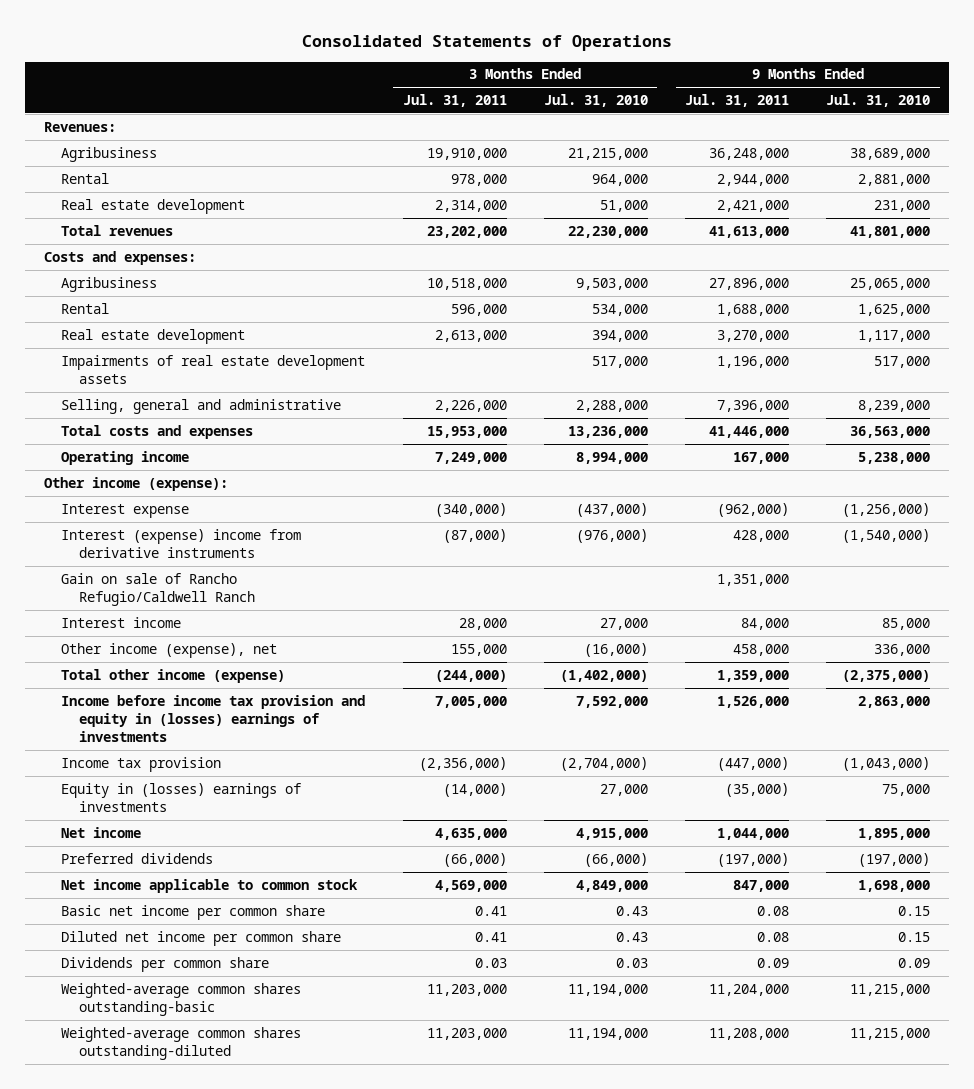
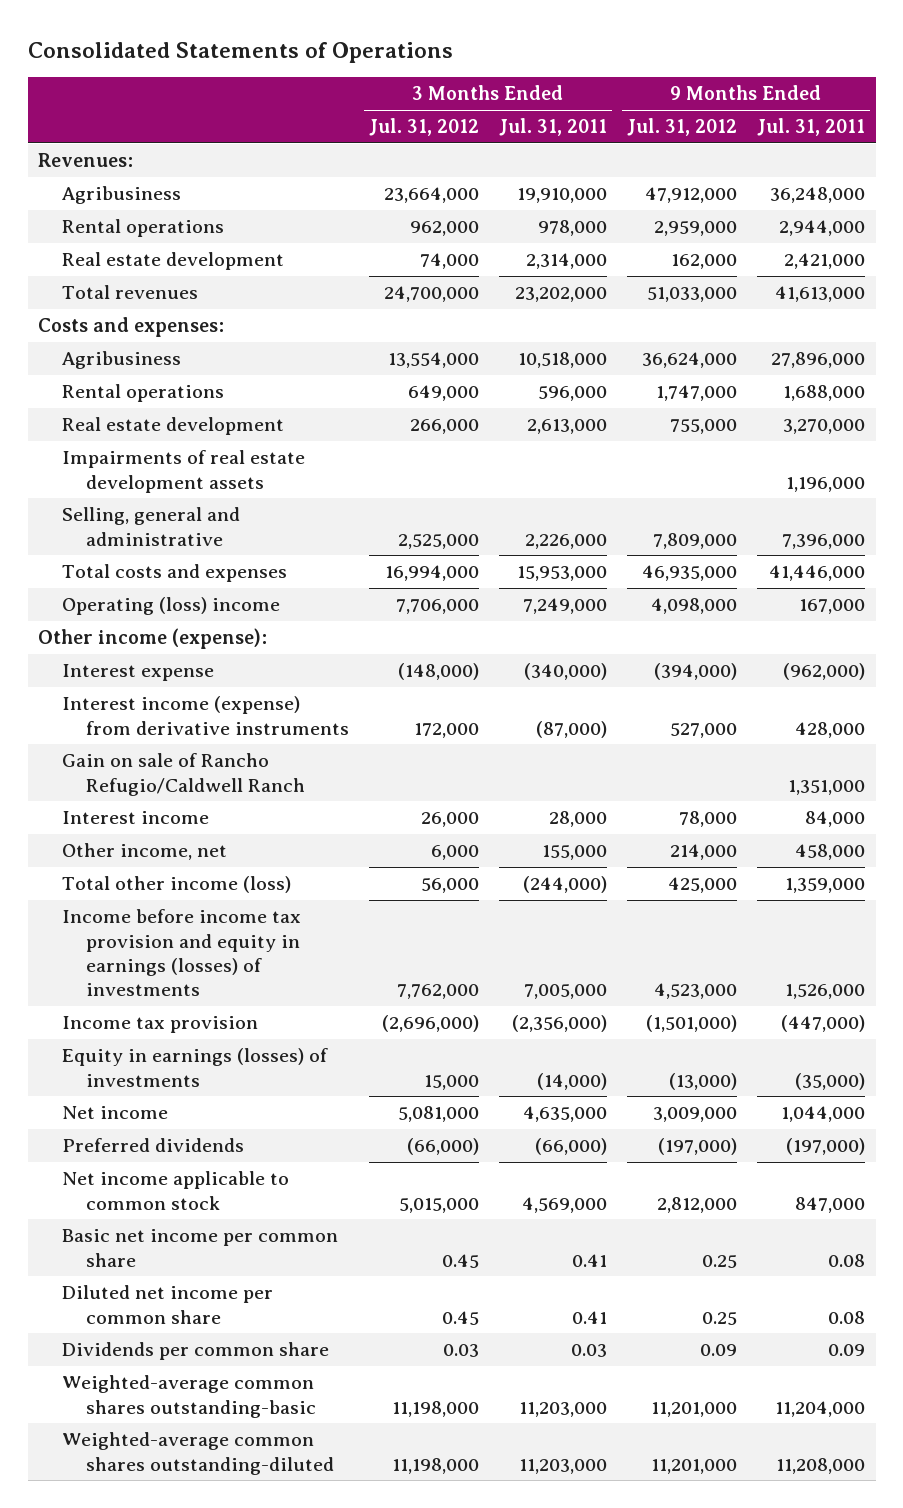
- | 3 Months Ended Jul. 31, 2011 | 3 Months Ended Jul. 31, 2010 | 9 Months Ended Jul. 31, 2011 | 9 Months Ended Jul. 31, 2010
+ | 3 Months Ended Jul. 31, 2012 | 3 Months Ended Jul. 31, 2011 | 9 Months Ended Jul. 31, 2012 | 9 Months Ended Jul. 31, 2011
- Rental | 978,000 | 964,000 | 2,944,000 | 2,881,000
+ Rental operations | 962,000 | 978,000 | 2,959,000 | 2,944,000
- Rental | 596,000 | 534,000 | 1,688,000 | 1,625,000
+ Rental operations | 649,000 | 596,000 | 1,747,000 | 1,688,000
- Operating income | 7,249,000 | 8,994,000 | 167,000 | 5,238,000
+ Operating (loss) income | 7,706,000 | 7,249,000 | 4,098,000 | 167,000
- Interest (expense) income from derivative instruments | (87,000) | (976,000) | 428,000 | (1,540,000)
+ Interest income (expense) from derivative instruments | 172,000 | (87,000) | 527,000 | 428,000
- Other income (expense), net | 155,000 | (16,000) | 458,000 | 336,000
- Total other income (expense) | (244,000) | (1,402,000) | 1,359,000 | (2,375,000)
- Income before income tax provision and equity in (losses) earnings of investments | 7,005,000 | 7,592,000 | 1,526,000 | 2,863,000
+ Other income, net | 6,000 | 155,000 | 214,000 | 458,000
+ Total other income (loss) | 56,000 | (244,000) | 425,000 | 1,359,000
+ Income before income tax provision and equity in earnings (losses) of investments | 7,762,000 | 7,005,000 | 4,523,000 | 1,526,000
- Equity in (losses) earnings of investments | (14,000) | 27,000 | (35,000) | 75,000
+ Equity in earnings (losses) of investments | 15,000 | (14,000) | (13,000) | (35,000)

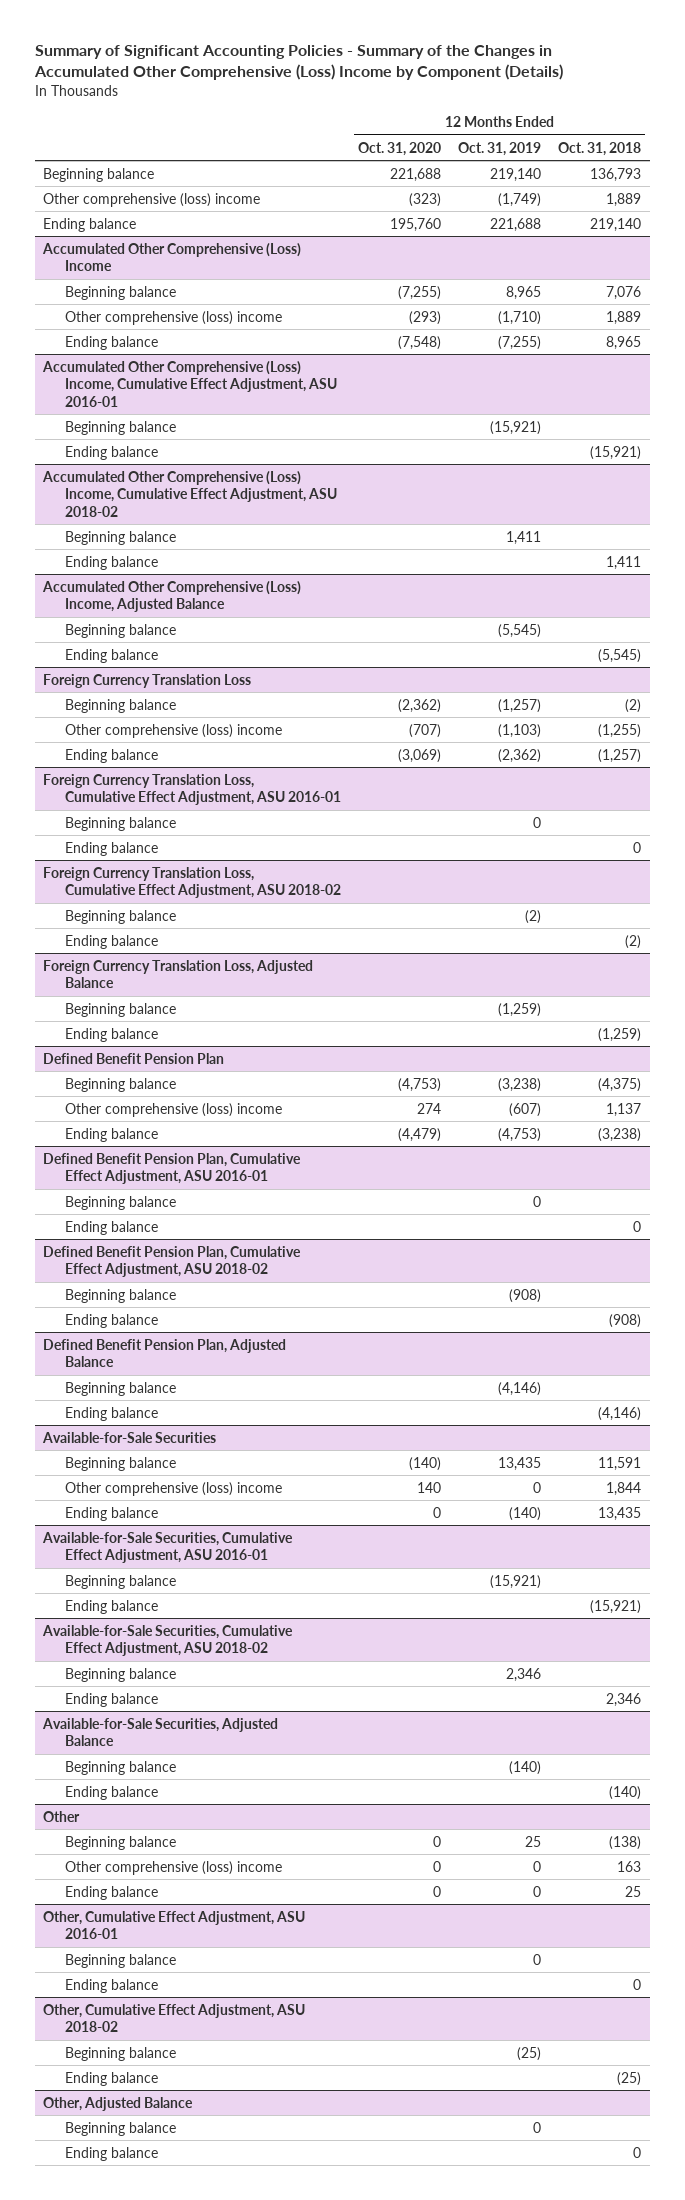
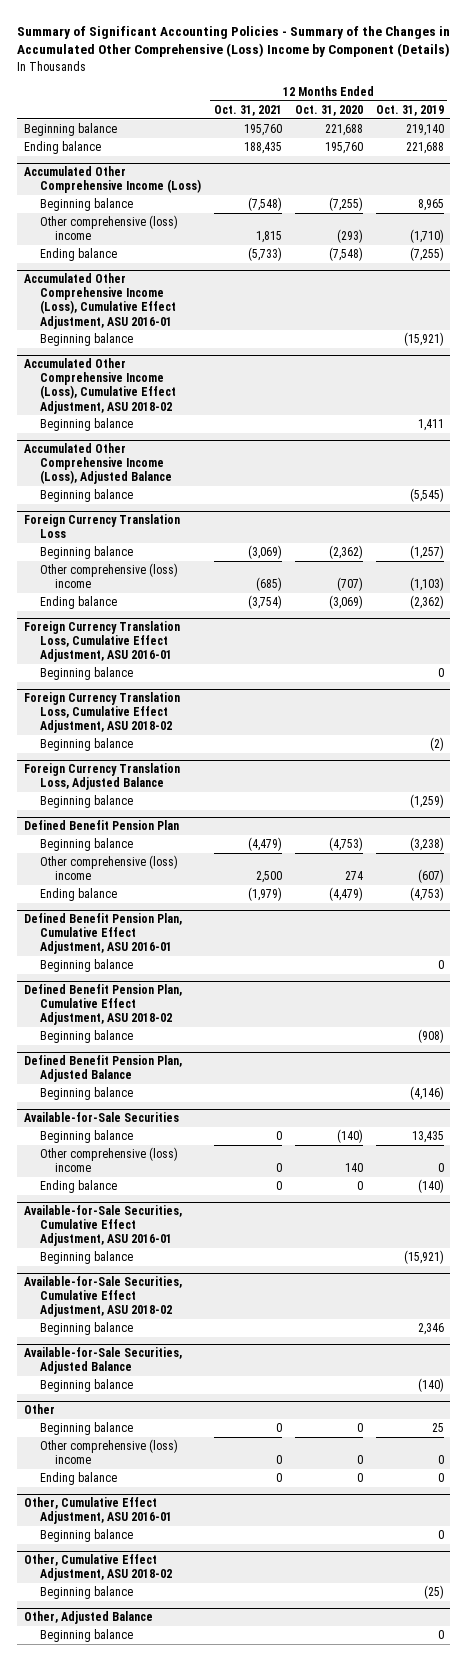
- | 12 Months Ended Oct. 31, 2020 | 12 Months Ended Oct. 31, 2019 | 12 Months Ended Oct. 31, 2018
+ | 12 Months Ended Oct. 31, 2021 | 12 Months Ended Oct. 31, 2020 | 12 Months Ended Oct. 31, 2019
- Other comprehensive (loss) income | (323) | (1,749) | 1,889
- Accumulated Other Comprehensive (Loss) Income
+ Accumulated Other Comprehensive Income (Loss)
- Accumulated Other Comprehensive (Loss) Income, Cumulative Effect Adjustment, ASU 2016-01
+ Accumulated Other Comprehensive Income (Loss), Cumulative Effect Adjustment, ASU 2016-01
- Ending balance | | | (15,921)
- Accumulated Other Comprehensive (Loss) Income, Cumulative Effect Adjustment, ASU 2018-02
+ Accumulated Other Comprehensive Income (Loss), Cumulative Effect Adjustment, ASU 2018-02
- Ending balance | | | 1,411
- Accumulated Other Comprehensive (Loss) Income, Adjusted Balance
+ Accumulated Other Comprehensive Income (Loss), Adjusted Balance
- Ending balance | | | (5,545)
@ Foreign Currency Translation Loss, Cumulative Effect Adjustment, ASU 2016-01
- Ending balance | | | 0
@ Foreign Currency Translation Loss, Cumulative Effect Adjustment, ASU 2018-02
- Ending balance | | | (2)
@ Foreign Currency Translation Loss, Adjusted Balance
- Ending balance | | | (1,259)
@ Defined Benefit Pension Plan, Cumulative Effect Adjustment, ASU 2016-01
- Ending balance | | | 0
@ Defined Benefit Pension Plan, Cumulative Effect Adjustment, ASU 2018-02
- Ending balance | | | (908)
@ Defined Benefit Pension Plan, Adjusted Balance
- Ending balance | | | (4,146)
@ Available-for-Sale Securities, Cumulative Effect Adjustment, ASU 2016-01
- Ending balance | | | (15,921)
@ Available-for-Sale Securities, Cumulative Effect Adjustment, ASU 2018-02
- Ending balance | | | 2,346
@ Available-for-Sale Securities, Adjusted Balance
- Ending balance | | | (140)
@ Other, Cumulative Effect Adjustment, ASU 2016-01
- Ending balance | | | 0
@ Other, Cumulative Effect Adjustment, ASU 2018-02
- Ending balance | | | (25)
@ Other, Adjusted Balance
- Ending balance | | | 0

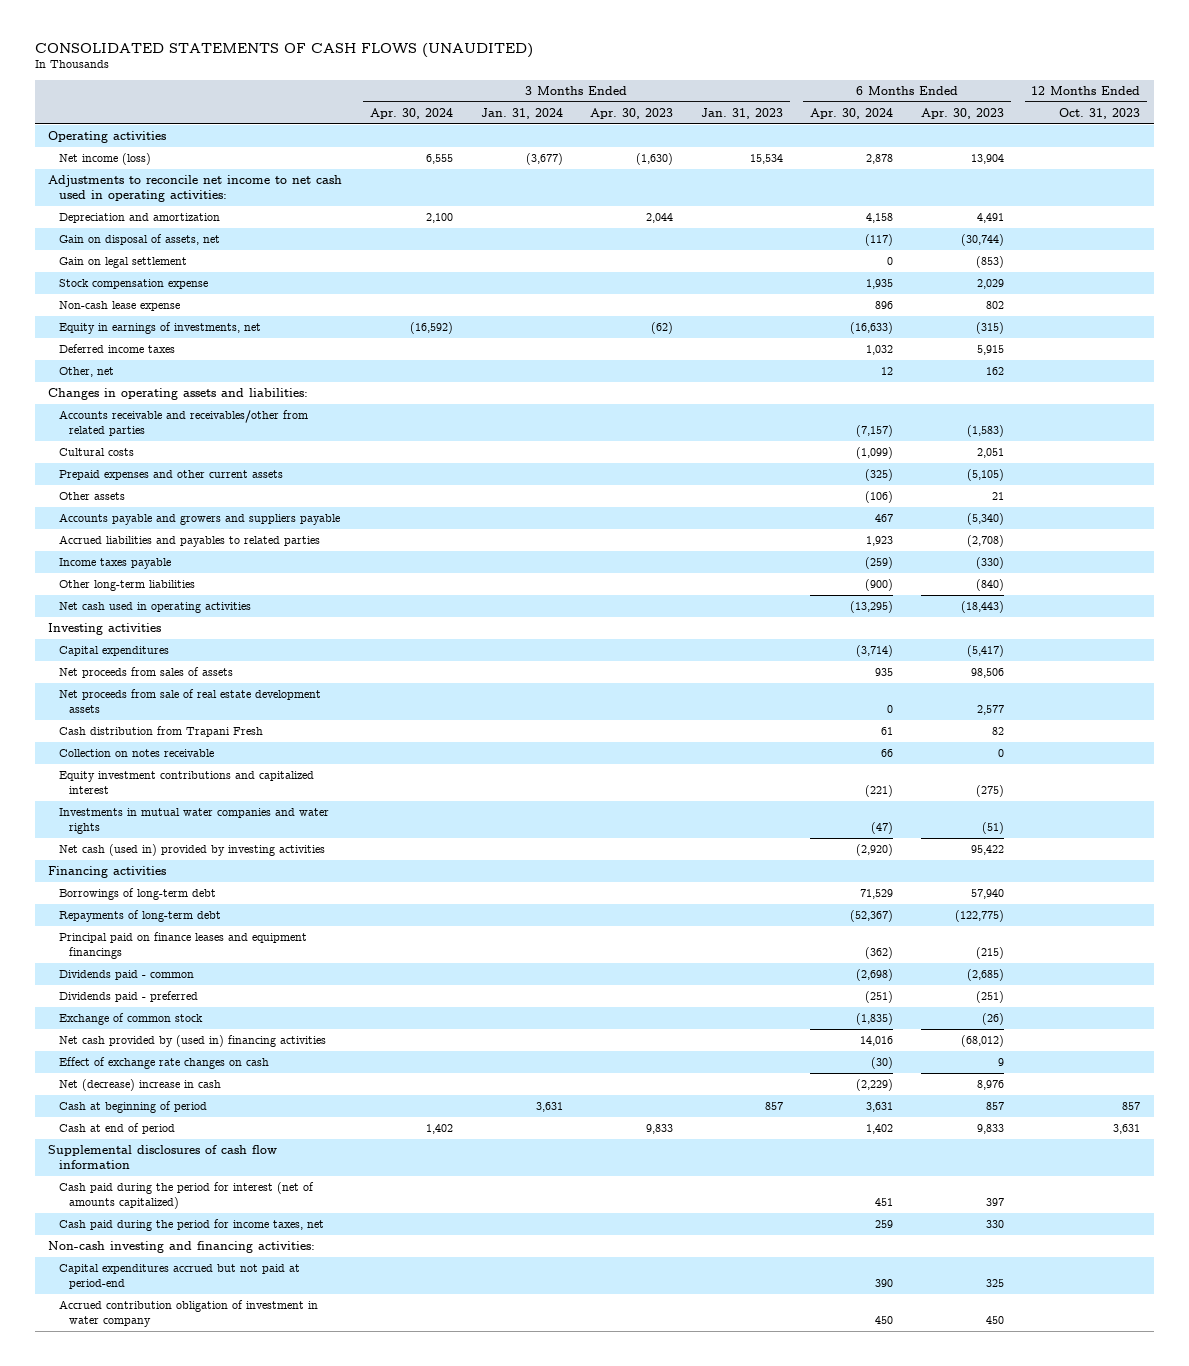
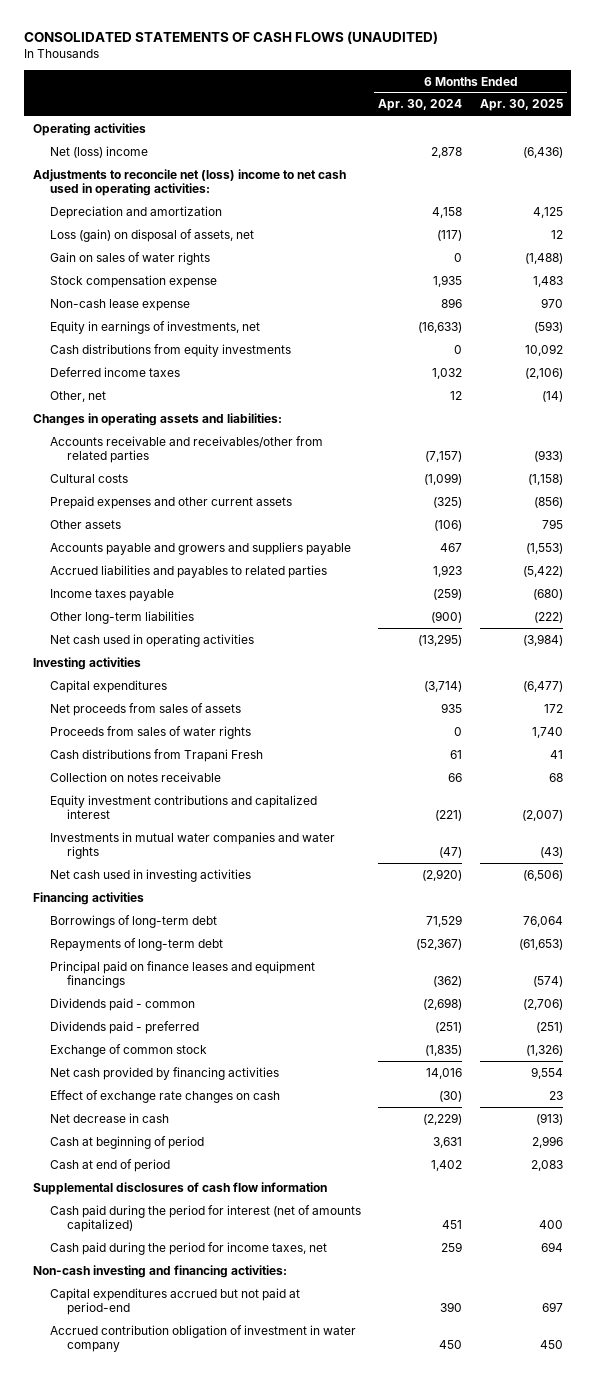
- | 3 Months Ended Apr. 30, 2024 | 3 Months Ended Jan. 31, 2024 | 3 Months Ended Apr. 30, 2023 | 3 Months Ended Jan. 31, 2023 | 6 Months Ended Apr. 30, 2024 | 6 Months Ended Apr. 30, 2023 | 12 Months Ended Oct. 31, 2023
+ | 6 Months Ended Apr. 30, 2024 | 6 Months Ended Apr. 30, 2025
- Net income (loss) | 6,555 | (3,677) | (1,630) | 15,534 | 2,878 | 13,904 |
- Adjustments to reconcile net income to net cash used in operating activities:
+ Net (loss) income | 2,878 | (6,436)
+ Adjustments to reconcile net (loss) income to net cash used in operating activities:
- Gain on disposal of assets, net | | | | | (117) | (30,744) |
- Gain on legal settlement | | | | | 0 | (853) |
+ Loss (gain) on disposal of assets, net | (117) | 12
+ Gain on sales of water rights | 0 | (1,488)
+ Cash distributions from equity investments | 0 | 10,092
- Net proceeds from sale of real estate development assets | | | | | 0 | 2,577 |
- Cash distribution from Trapani Fresh | | | | | 61 | 82 |
+ Proceeds from sales of water rights | 0 | 1,740
+ Cash distributions from Trapani Fresh | 61 | 41
- Net cash (used in) provided by investing activities | | | | | (2,920) | 95,422 |
+ Net cash used in investing activities | (2,920) | (6,506)
- Net cash provided by (used in) financing activities | | | | | 14,016 | (68,012) |
+ Net cash provided by financing activities | 14,016 | 9,554
- Net (decrease) increase in cash | | | | | (2,229) | 8,976 |
+ Net decrease in cash | (2,229) | (913)

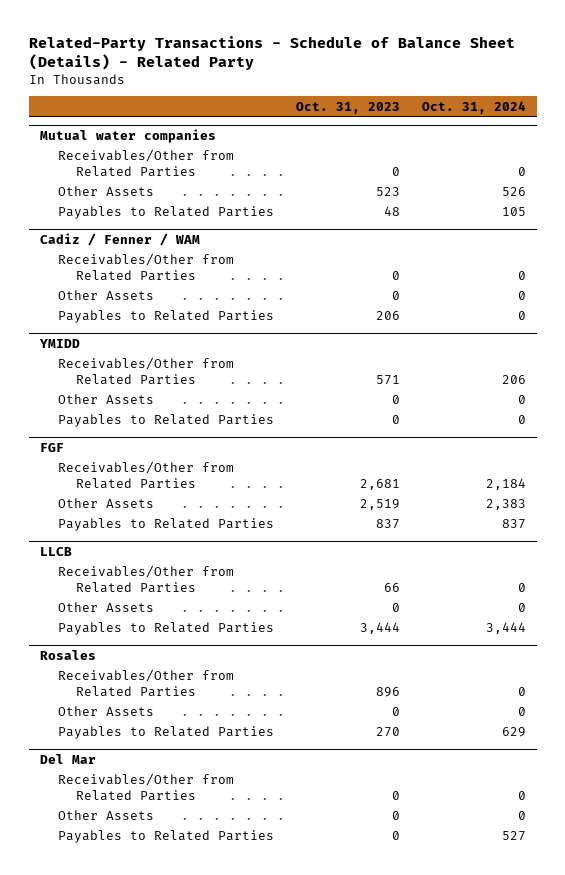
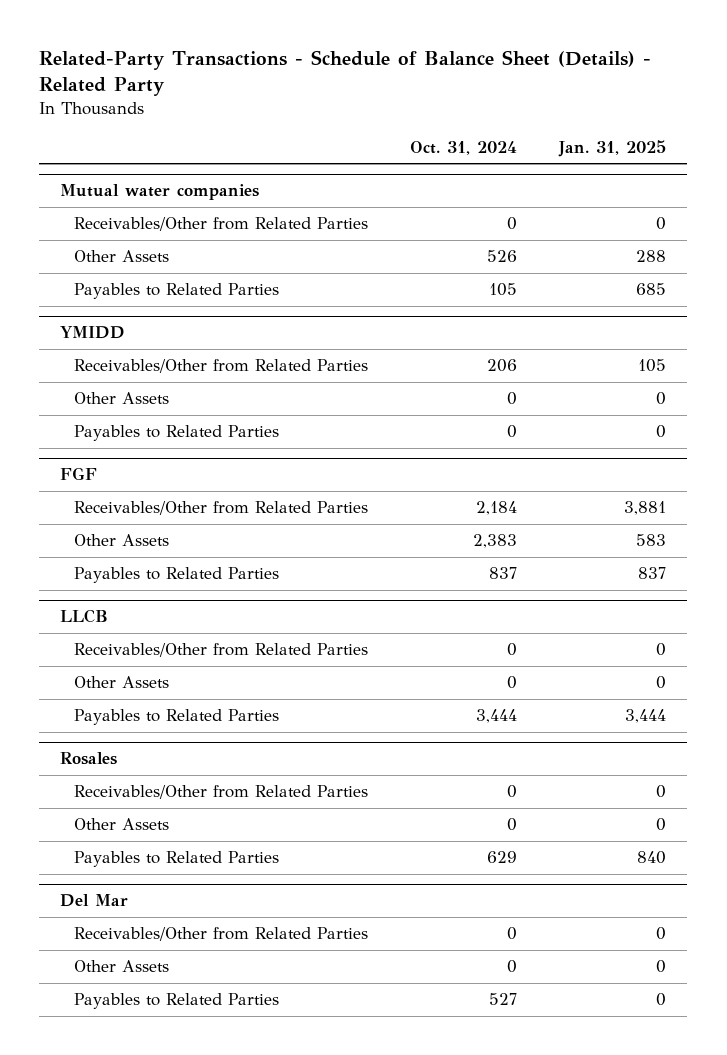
- | Oct. 31, 2023 | Oct. 31, 2024
+ | Oct. 31, 2024 | Jan. 31, 2025
- Cadiz / Fenner / WAM
- Receivables/Other from Related Parties | 0 | 0
- Other Assets | 0 | 0
- Payables to Related Parties | 206 | 0

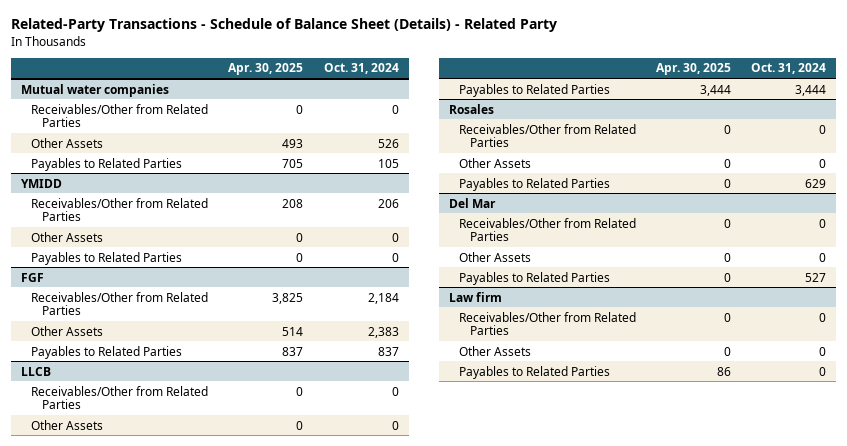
- | Oct. 31, 2024 | Jan. 31, 2025
+ | Apr. 30, 2025 | Oct. 31, 2024
+ Law firm
+ Receivables/Other from Related Parties | 0 | 0
+ Other Assets | 0 | 0
+ Payables to Related Parties | 86 | 0

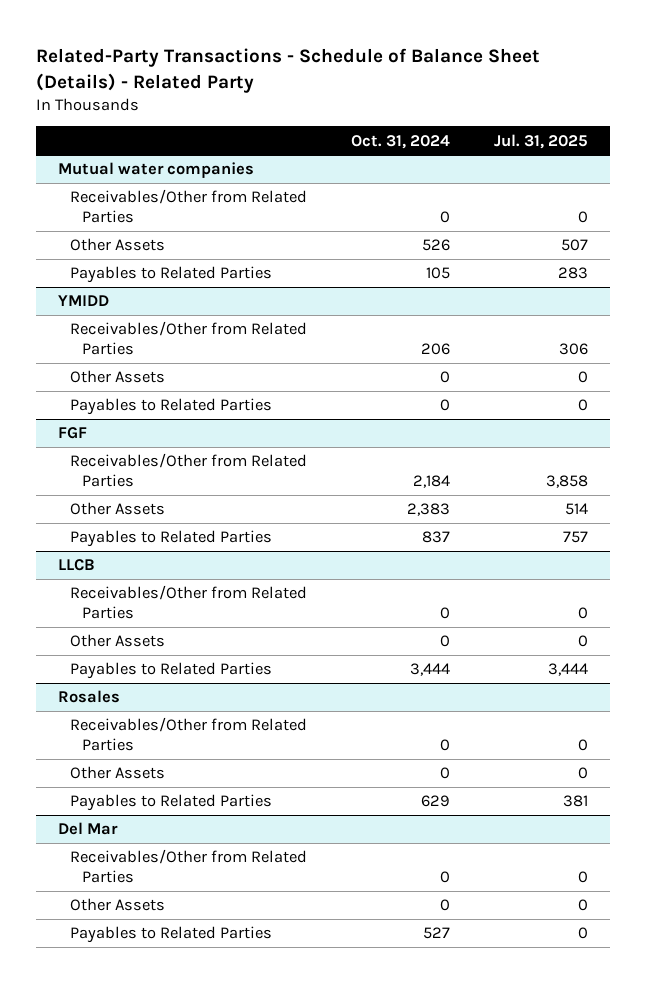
- | Apr. 30, 2025 | Oct. 31, 2024
+ | Oct. 31, 2024 | Jul. 31, 2025
- Law firm
- Receivables/Other from Related Parties | 0 | 0
- Other Assets | 0 | 0
- Payables to Related Parties | 86 | 0

